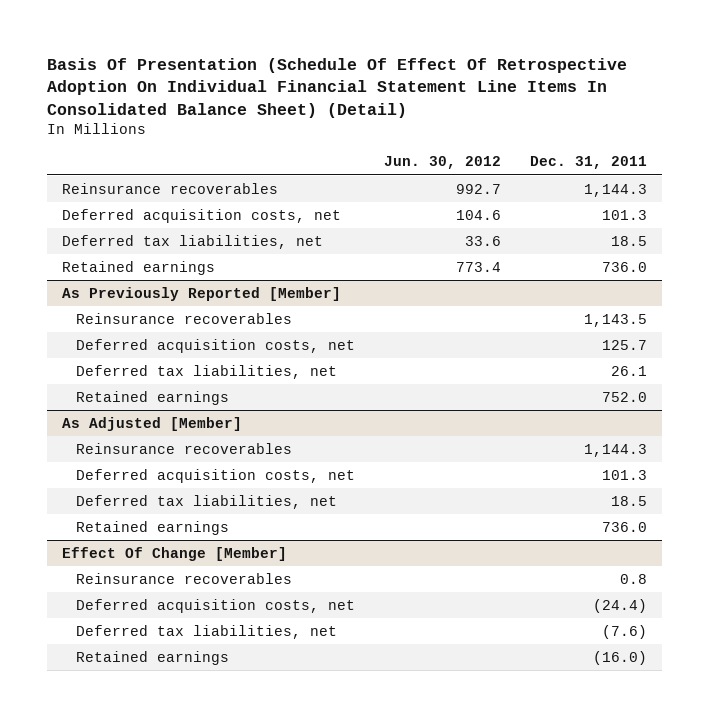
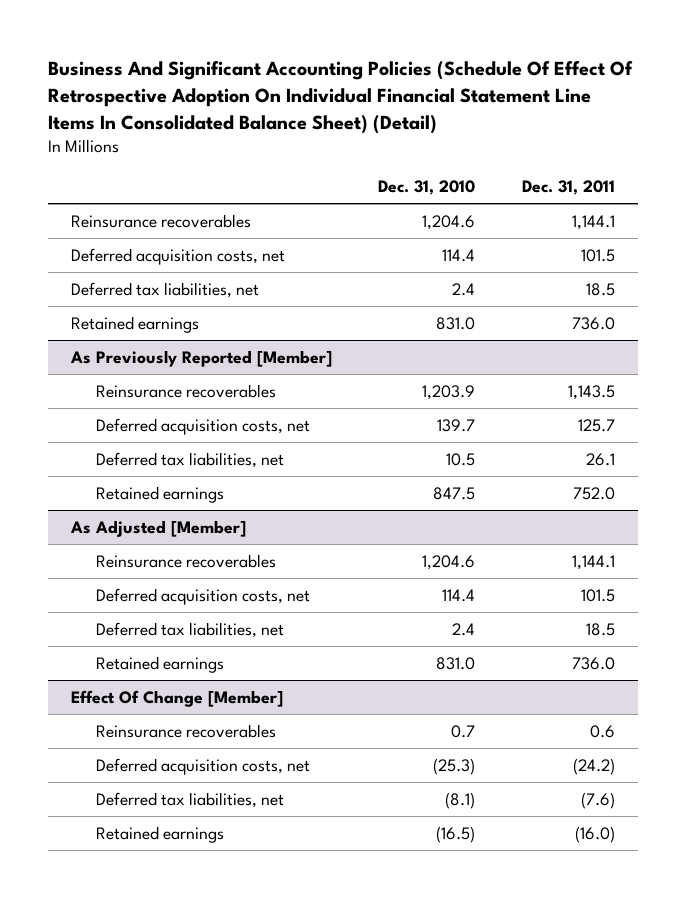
- Basis Of Presentation (Schedule Of Effect Of Retrospective Adoption On Individual Financial Statement Line Items In Consolidated Balance Sheet) (Detail)
+ Business And Significant Accounting Policies (Schedule Of Effect Of Retrospective Adoption On Individual Financial Statement Line Items In Consolidated Balance Sheet) (Detail)
- | Jun. 30, 2012 | Dec. 31, 2011
+ | Dec. 31, 2010 | Dec. 31, 2011
- Reinsurance recoverables | 992.7 | 1,144.3
- Deferred acquisition costs, net | 104.6 | 101.3
+ Reinsurance recoverables | 1,204.6 | 1,144.1
+ Deferred acquisition costs, net | 114.4 | 101.5
@ As Adjusted [Member]
- Reinsurance recoverables | | 1,144.3
- Deferred acquisition costs, net | | 101.3
+ Reinsurance recoverables | 1,204.6 | 1,144.1
+ Deferred acquisition costs, net | 114.4 | 101.5
@ Effect Of Change [Member]
- Reinsurance recoverables | | 0.8
- Deferred acquisition costs, net | | (24.4)
+ Reinsurance recoverables | 0.7 | 0.6
+ Deferred acquisition costs, net | (25.3) | (24.2)

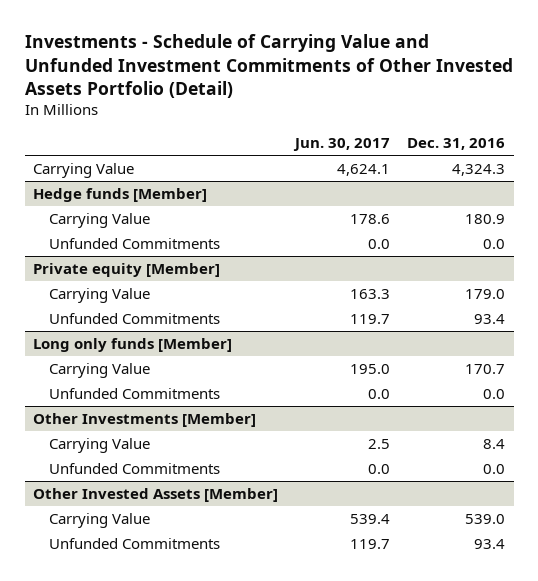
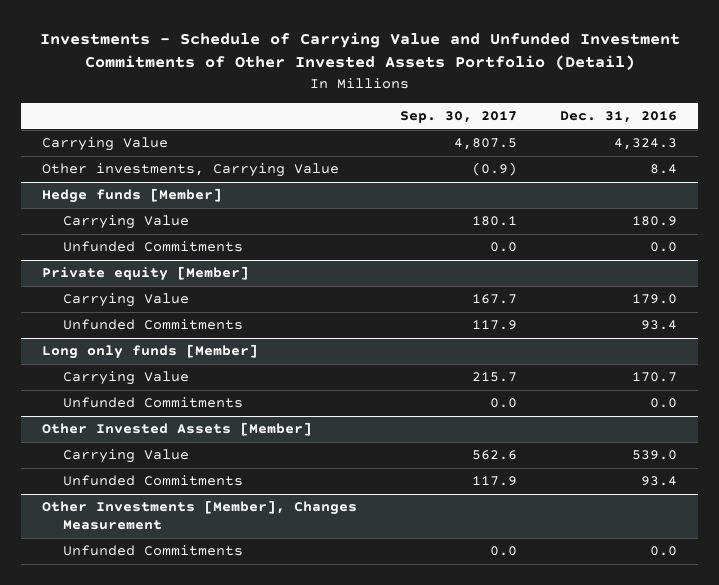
- | Jun. 30, 2017 | Dec. 31, 2016
+ | Sep. 30, 2017 | Dec. 31, 2016
+ Other investments, Carrying Value | (0.9) | 8.4
- Other Investments [Member]
- Carrying Value | 2.5 | 8.4
- Unfunded Commitments | 0.0 | 0.0
+ Other Investments [Member], Changes Measurement
+ Unfunded Commitments | 0.0 | 0.0

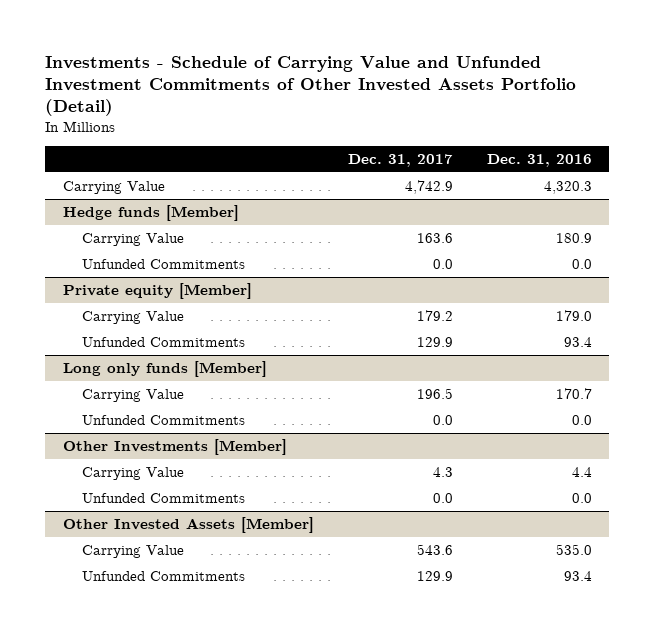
- | Sep. 30, 2017 | Dec. 31, 2016
+ | Dec. 31, 2017 | Dec. 31, 2016
- Carrying Value | 4,807.5 | 4,324.3
- Other investments, Carrying Value | (0.9) | 8.4
+ Carrying Value | 4,742.9 | 4,320.3
+ Other Investments [Member]
+ Carrying Value | 4.3 | 4.4
+ Unfunded Commitments | 0.0 | 0.0
@ Other Invested Assets [Member]
- Carrying Value | 562.6 | 539.0
+ Carrying Value | 543.6 | 535.0
- Other Investments [Member], Changes Measurement
- Unfunded Commitments | 0.0 | 0.0

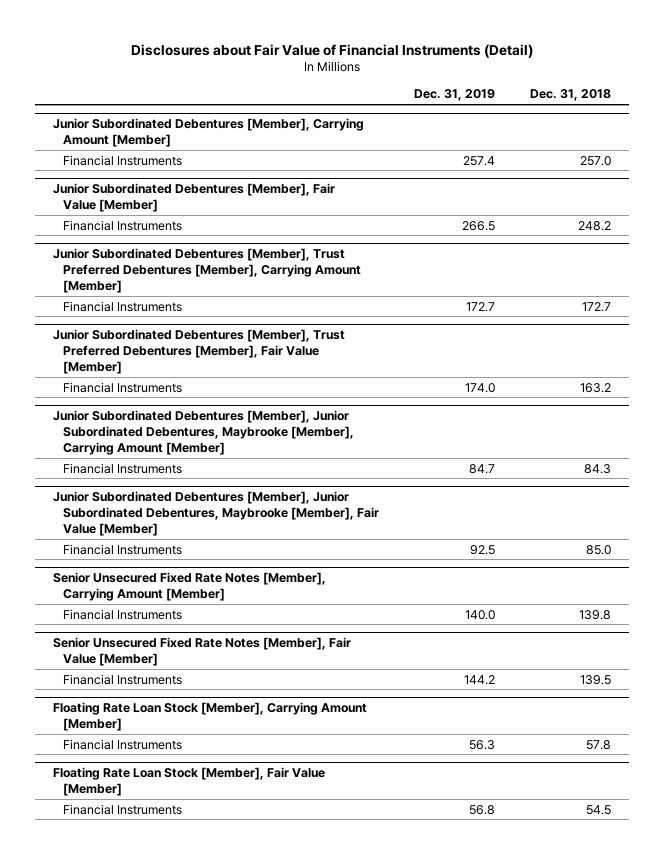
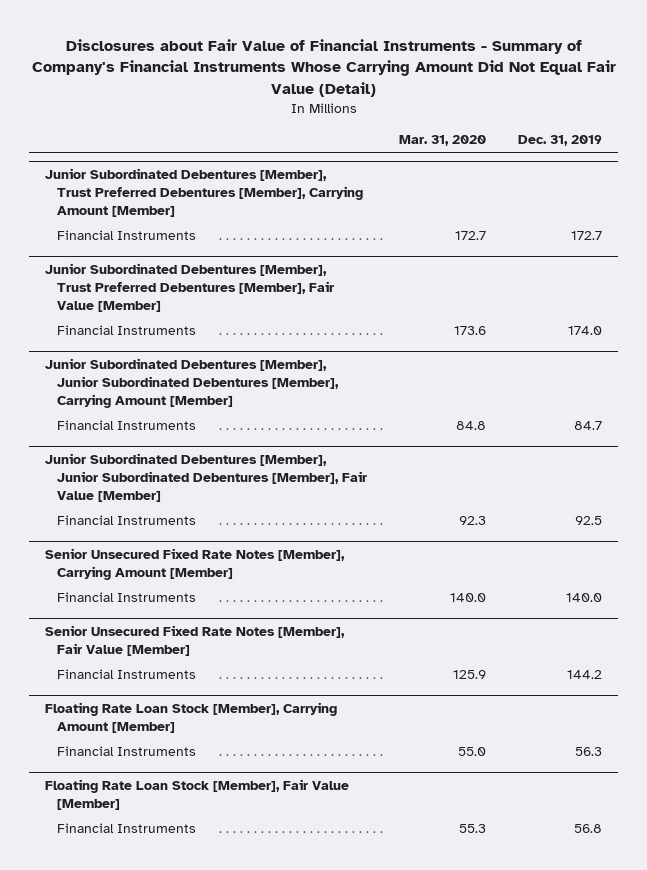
- Disclosures about Fair Value of Financial Instruments (Detail)
+ Disclosures about Fair Value of Financial Instruments - Summary of Company's Financial Instruments Whose Carrying Amount Did Not Equal Fair Value (Detail)
- | Dec. 31, 2019 | Dec. 31, 2018
+ | Mar. 31, 2020 | Dec. 31, 2019
- Junior Subordinated Debentures [Member], Carrying Amount [Member]
- Financial Instruments | 257.4 | 257.0
- Junior Subordinated Debentures [Member], Fair Value [Member]
- Financial Instruments | 266.5 | 248.2
- Junior Subordinated Debentures [Member], Junior Subordinated Debentures, Maybrooke [Member], Carrying Amount [Member]
+ Junior Subordinated Debentures [Member], Junior Subordinated Debentures [Member], Carrying Amount [Member]
- Junior Subordinated Debentures [Member], Junior Subordinated Debentures, Maybrooke [Member], Fair Value [Member]
+ Junior Subordinated Debentures [Member], Junior Subordinated Debentures [Member], Fair Value [Member]

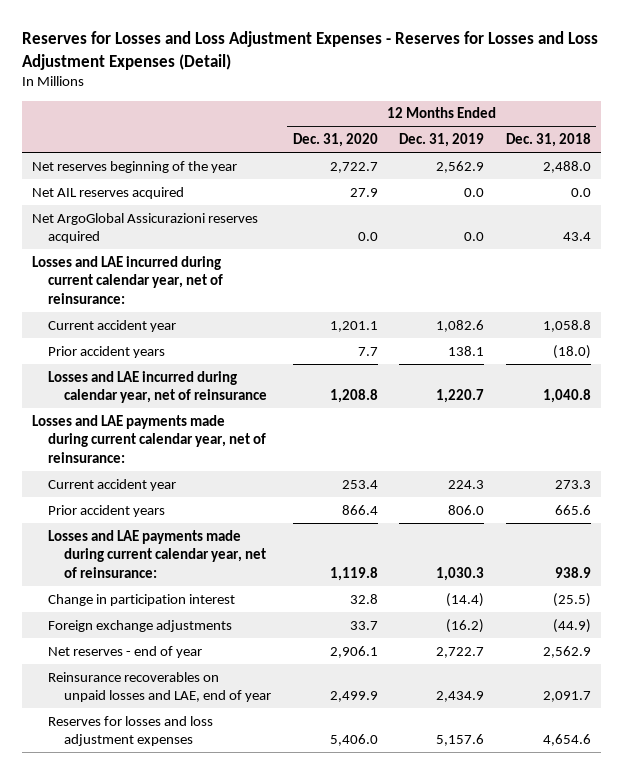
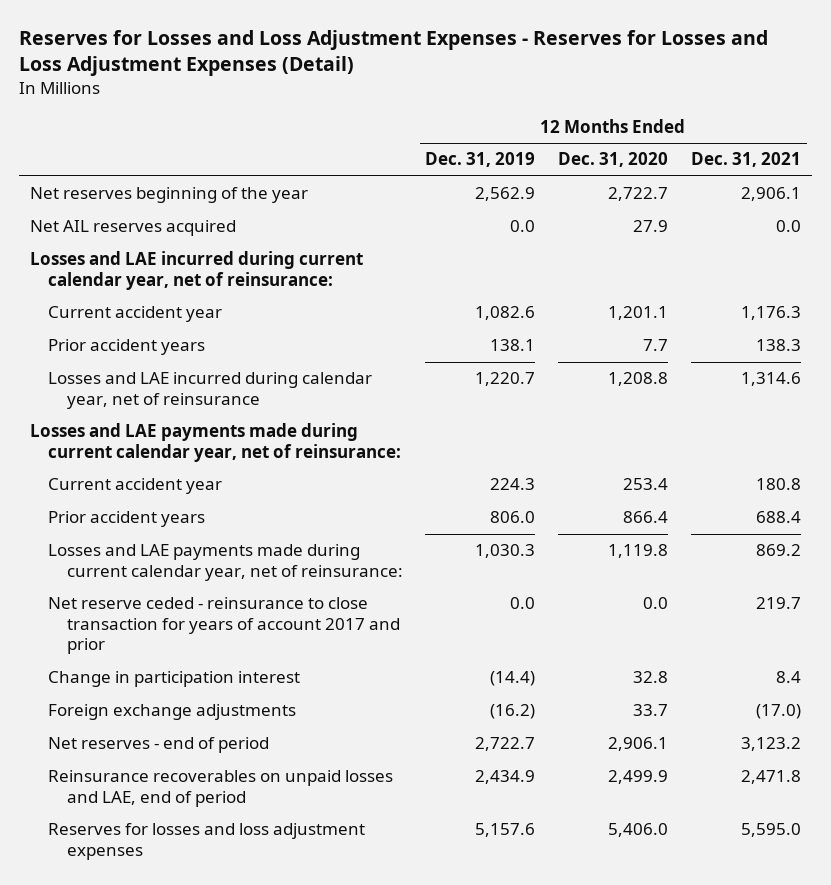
- | 12 Months Ended Dec. 31, 2020 | 12 Months Ended Dec. 31, 2019 | 12 Months Ended Dec. 31, 2018
+ | 12 Months Ended Dec. 31, 2019 | 12 Months Ended Dec. 31, 2020 | 12 Months Ended Dec. 31, 2021
- Net ArgoGlobal Assicurazioni reserves acquired | 0.0 | 0.0 | 43.4
+ Net reserve ceded - reinsurance to close transaction for years of account 2017 and prior | 0.0 | 0.0 | 219.7
- Net reserves - end of year | 2,906.1 | 2,722.7 | 2,562.9
- Reinsurance recoverables on unpaid losses and LAE, end of year | 2,499.9 | 2,434.9 | 2,091.7
+ Net reserves - end of period | 2,722.7 | 2,906.1 | 3,123.2
+ Reinsurance recoverables on unpaid losses and LAE, end of period | 2,434.9 | 2,499.9 | 2,471.8

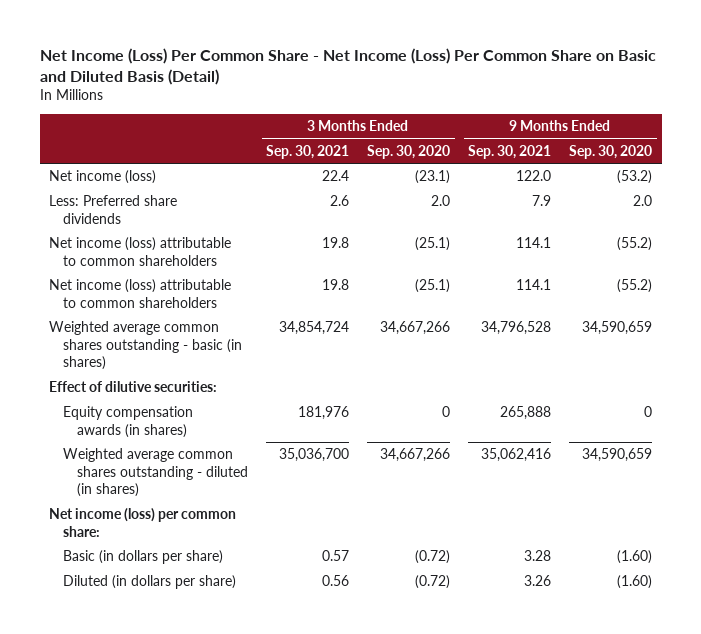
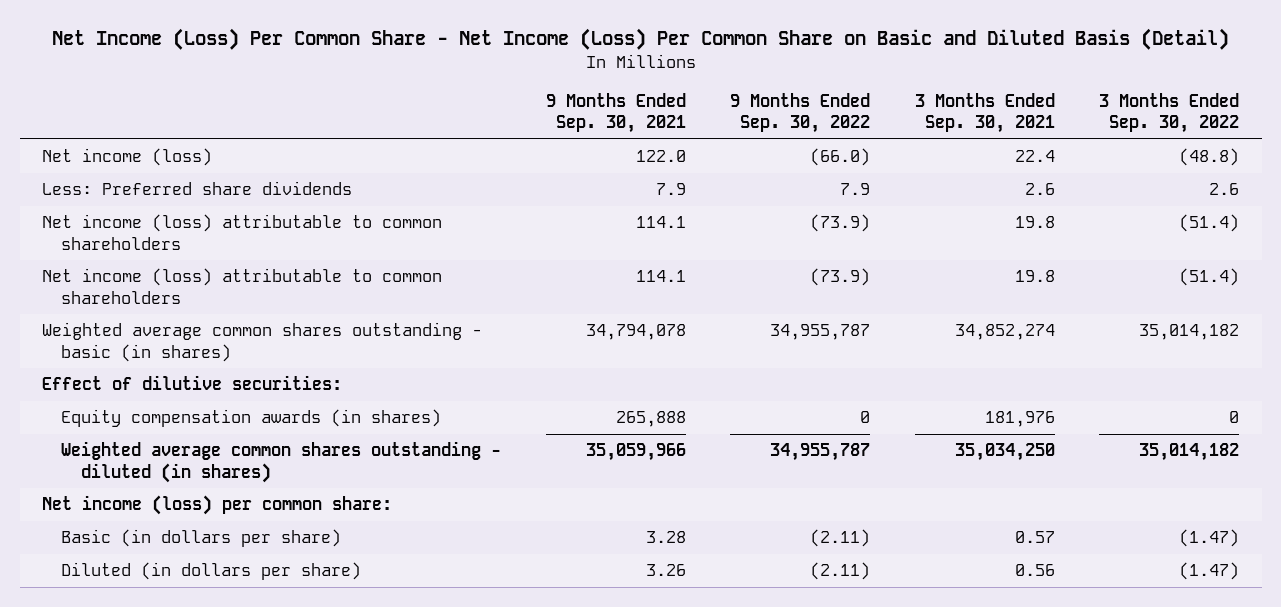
- | 3 Months Ended Sep. 30, 2021 | 3 Months Ended Sep. 30, 2020 | 9 Months Ended Sep. 30, 2021 | 9 Months Ended Sep. 30, 2020
+ | 9 Months Ended Sep. 30, 2021 | 9 Months Ended Sep. 30, 2022 | 3 Months Ended Sep. 30, 2021 | 3 Months Ended Sep. 30, 2022
- Weighted average common shares outstanding - basic (in shares) | 34,854,724 | 34,667,266 | 34,796,528 | 34,590,659
+ Weighted average common shares outstanding - basic (in shares) | 34,794,078 | 34,955,787 | 34,852,274 | 35,014,182
- Weighted average common shares outstanding - diluted (in shares) | 35,036,700 | 34,667,266 | 35,062,416 | 34,590,659
+ Weighted average common shares outstanding - diluted (in shares) | 35,059,966 | 34,955,787 | 35,034,250 | 35,014,182

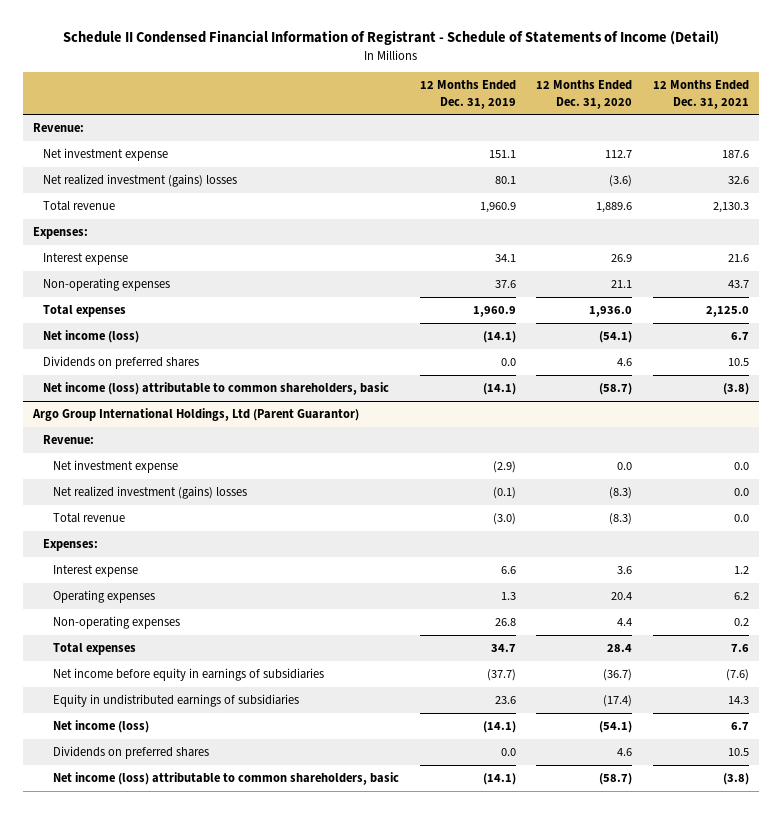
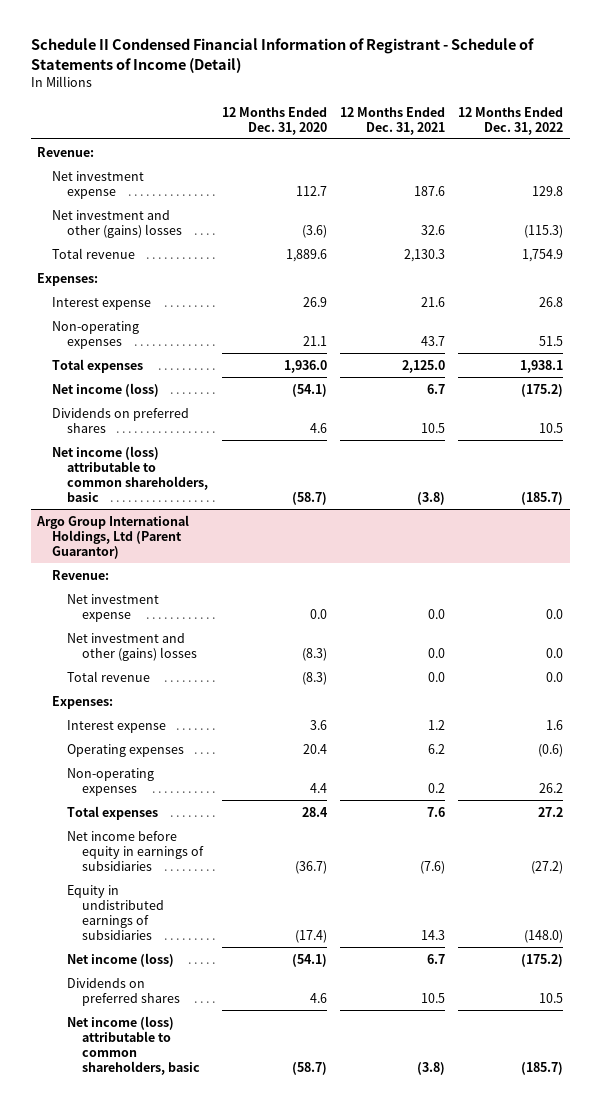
- | 12 Months Ended Dec. 31, 2019 | 12 Months Ended Dec. 31, 2020 | 12 Months Ended Dec. 31, 2021
+ | 12 Months Ended Dec. 31, 2020 | 12 Months Ended Dec. 31, 2021 | 12 Months Ended Dec. 31, 2022
- Net realized investment (gains) losses | 80.1 | (3.6) | 32.6
+ Net investment and other (gains) losses | (3.6) | 32.6 | (115.3)
@ Argo Group International Holdings, Ltd (Parent Guarantor)
- Net realized investment (gains) losses | (0.1) | (8.3) | 0.0
+ Net investment and other (gains) losses | (8.3) | 0.0 | 0.0

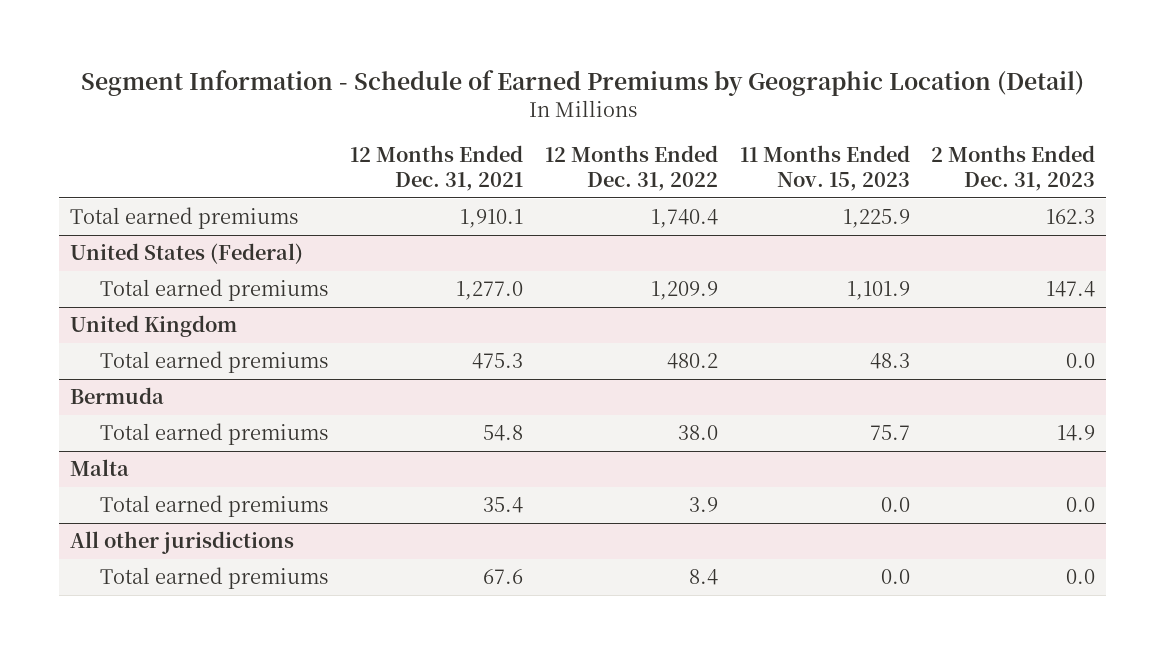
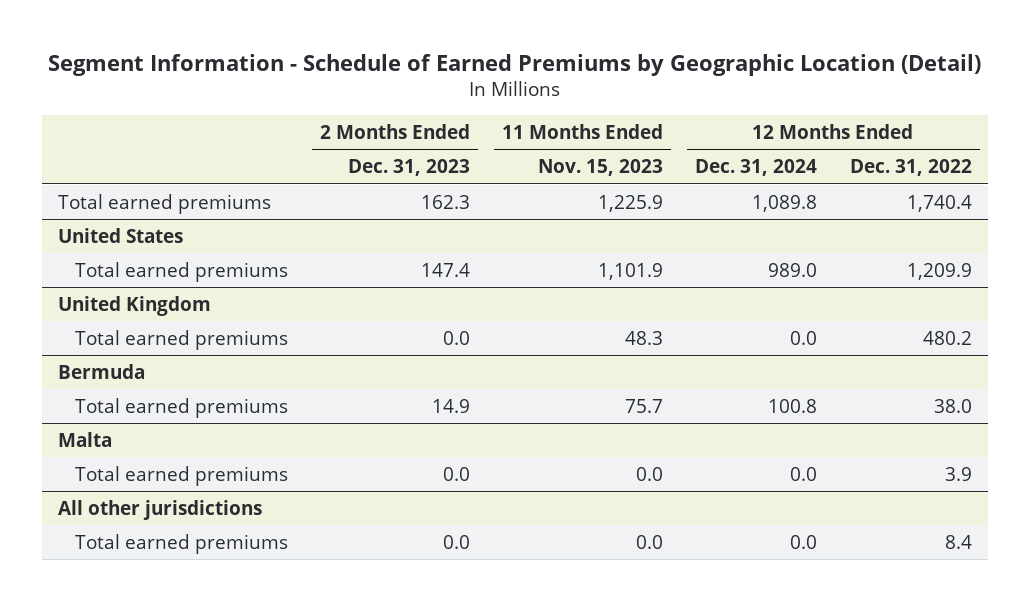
- | 12 Months Ended Dec. 31, 2021 | 12 Months Ended Dec. 31, 2022 | 11 Months Ended Nov. 15, 2023 | 2 Months Ended Dec. 31, 2023
+ | 2 Months Ended Dec. 31, 2023 | 11 Months Ended Nov. 15, 2023 | 12 Months Ended Dec. 31, 2024 | 12 Months Ended Dec. 31, 2022
- United States (Federal)
+ United States

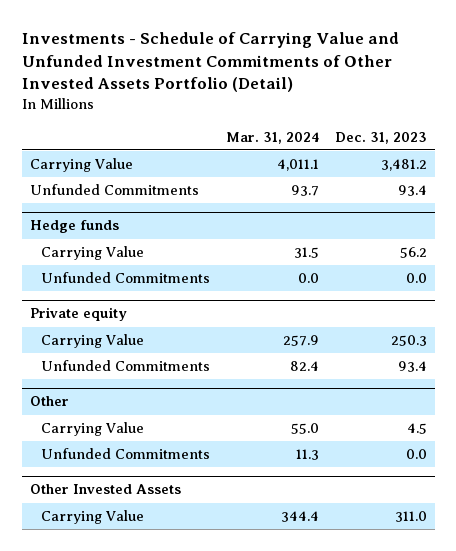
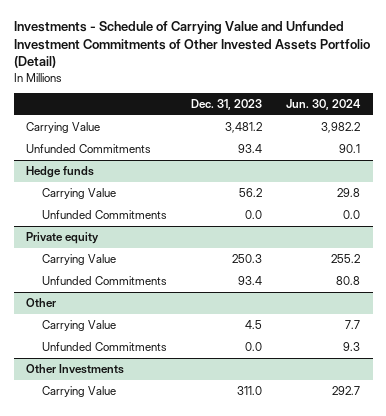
- | Mar. 31, 2024 | Dec. 31, 2023
+ | Dec. 31, 2023 | Jun. 30, 2024
- Other Invested Assets
+ Other Investments

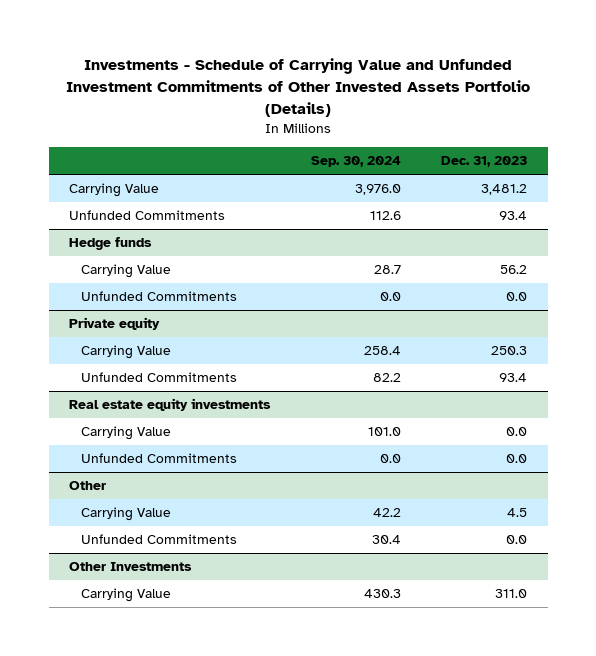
- Investments - Schedule of Carrying Value and Unfunded Investment Commitments of Other Invested Assets Portfolio (Detail)
+ Investments - Schedule of Carrying Value and Unfunded Investment Commitments of Other Invested Assets Portfolio (Details)
- | Dec. 31, 2023 | Jun. 30, 2024
+ | Sep. 30, 2024 | Dec. 31, 2023
+ Real estate equity investments
+ Carrying Value | 101.0 | 0.0
+ Unfunded Commitments | 0.0 | 0.0

